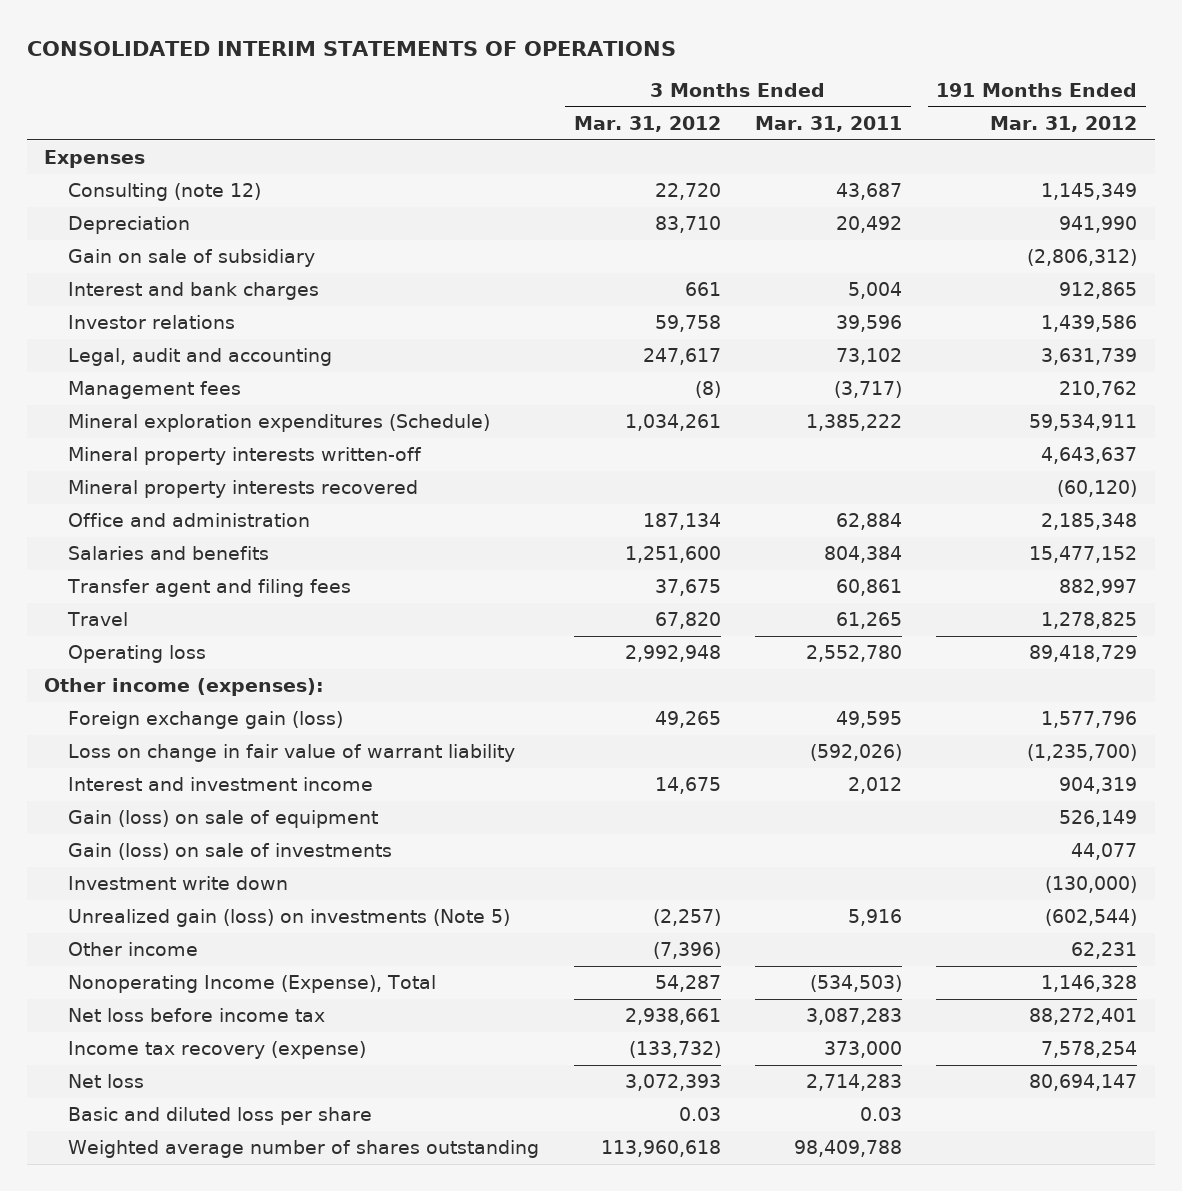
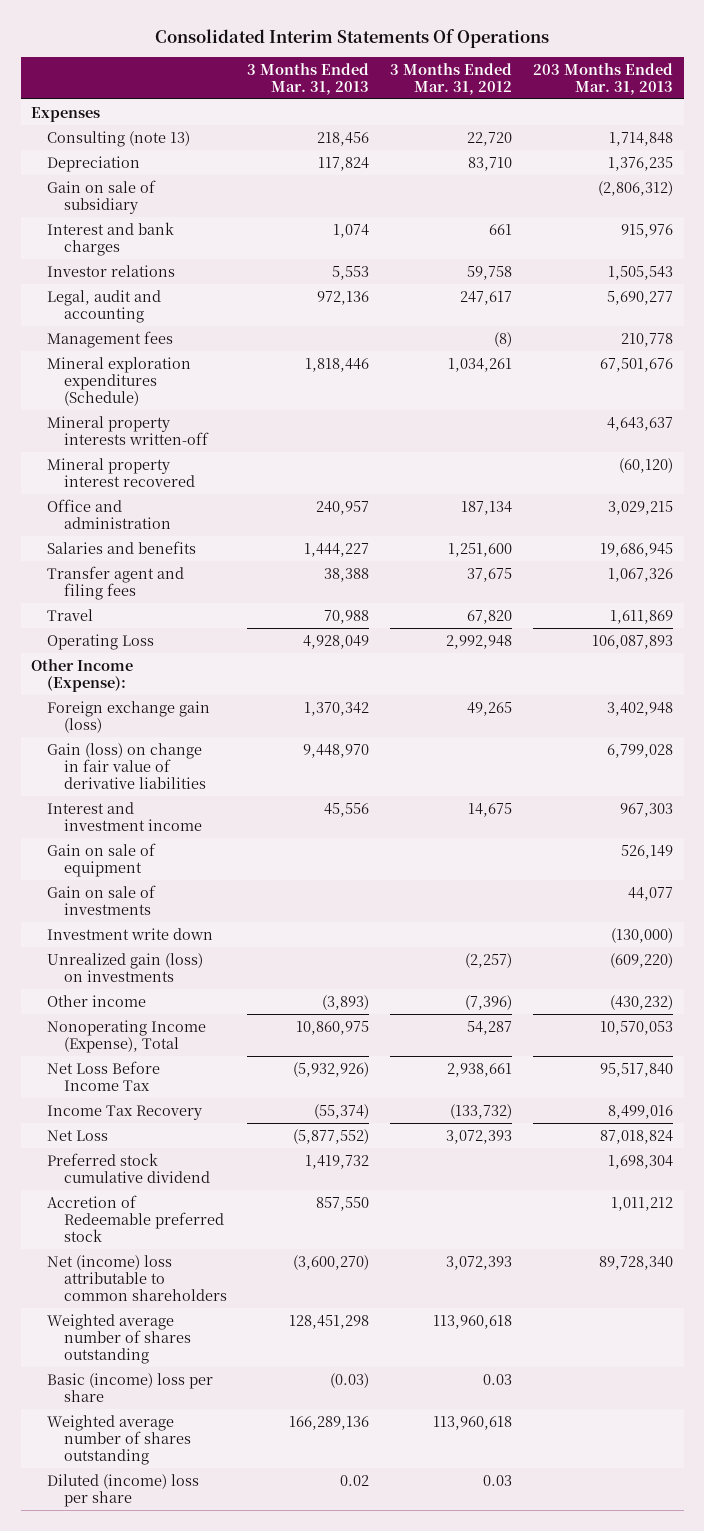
- CONSOLIDATED INTERIM STATEMENTS OF OPERATIONS
+ Consolidated Interim Statements Of Operations
- | 3 Months Ended Mar. 31, 2012 | 3 Months Ended Mar. 31, 2011 | 191 Months Ended Mar. 31, 2012
+ | 3 Months Ended Mar. 31, 2013 | 3 Months Ended Mar. 31, 2012 | 203 Months Ended Mar. 31, 2013
- Consulting (note 12) | 22,720 | 43,687 | 1,145,349
+ Consulting (note 13) | 218,456 | 22,720 | 1,714,848
- Mineral property interests recovered | | | (60,120)
+ Mineral property interest recovered | | | (60,120)
- Operating loss | 2,992,948 | 2,552,780 | 89,418,729
- Other income (expenses):
+ Operating Loss | 4,928,049 | 2,992,948 | 106,087,893
+ Other Income (Expense):
- Loss on change in fair value of warrant liability | | (592,026) | (1,235,700)
+ Gain (loss) on change in fair value of derivative liabilities | 9,448,970 | | 6,799,028
- Gain (loss) on sale of equipment | | | 526,149
- Gain (loss) on sale of investments | | | 44,077
+ Gain on sale of equipment | | | 526,149
+ Gain on sale of investments | | | 44,077
- Unrealized gain (loss) on investments (Note 5) | (2,257) | 5,916 | (602,544)
+ Unrealized gain (loss) on investments | | (2,257) | (609,220)
- Net loss before income tax | 2,938,661 | 3,087,283 | 88,272,401
- Income tax recovery (expense) | (133,732) | 373,000 | 7,578,254
- Net loss | 3,072,393 | 2,714,283 | 80,694,147
- Basic and diluted loss per share | 0.03 | 0.03 |
+ Net Loss Before Income Tax | (5,932,926) | 2,938,661 | 95,517,840
+ Income Tax Recovery | (55,374) | (133,732) | 8,499,016
+ Net Loss | (5,877,552) | 3,072,393 | 87,018,824
+ Preferred stock cumulative dividend | 1,419,732 | | 1,698,304
+ Accretion of Redeemable preferred stock | 857,550 | | 1,011,212
+ Net (income) loss attributable to common shareholders | (3,600,270) | 3,072,393 | 89,728,340
+ Basic (income) loss per share | (0.03) | 0.03 |
+ Weighted average number of shares outstanding | 166,289,136 | 113,960,618 |
+ Diluted (income) loss per share | 0.02 | 0.03 |

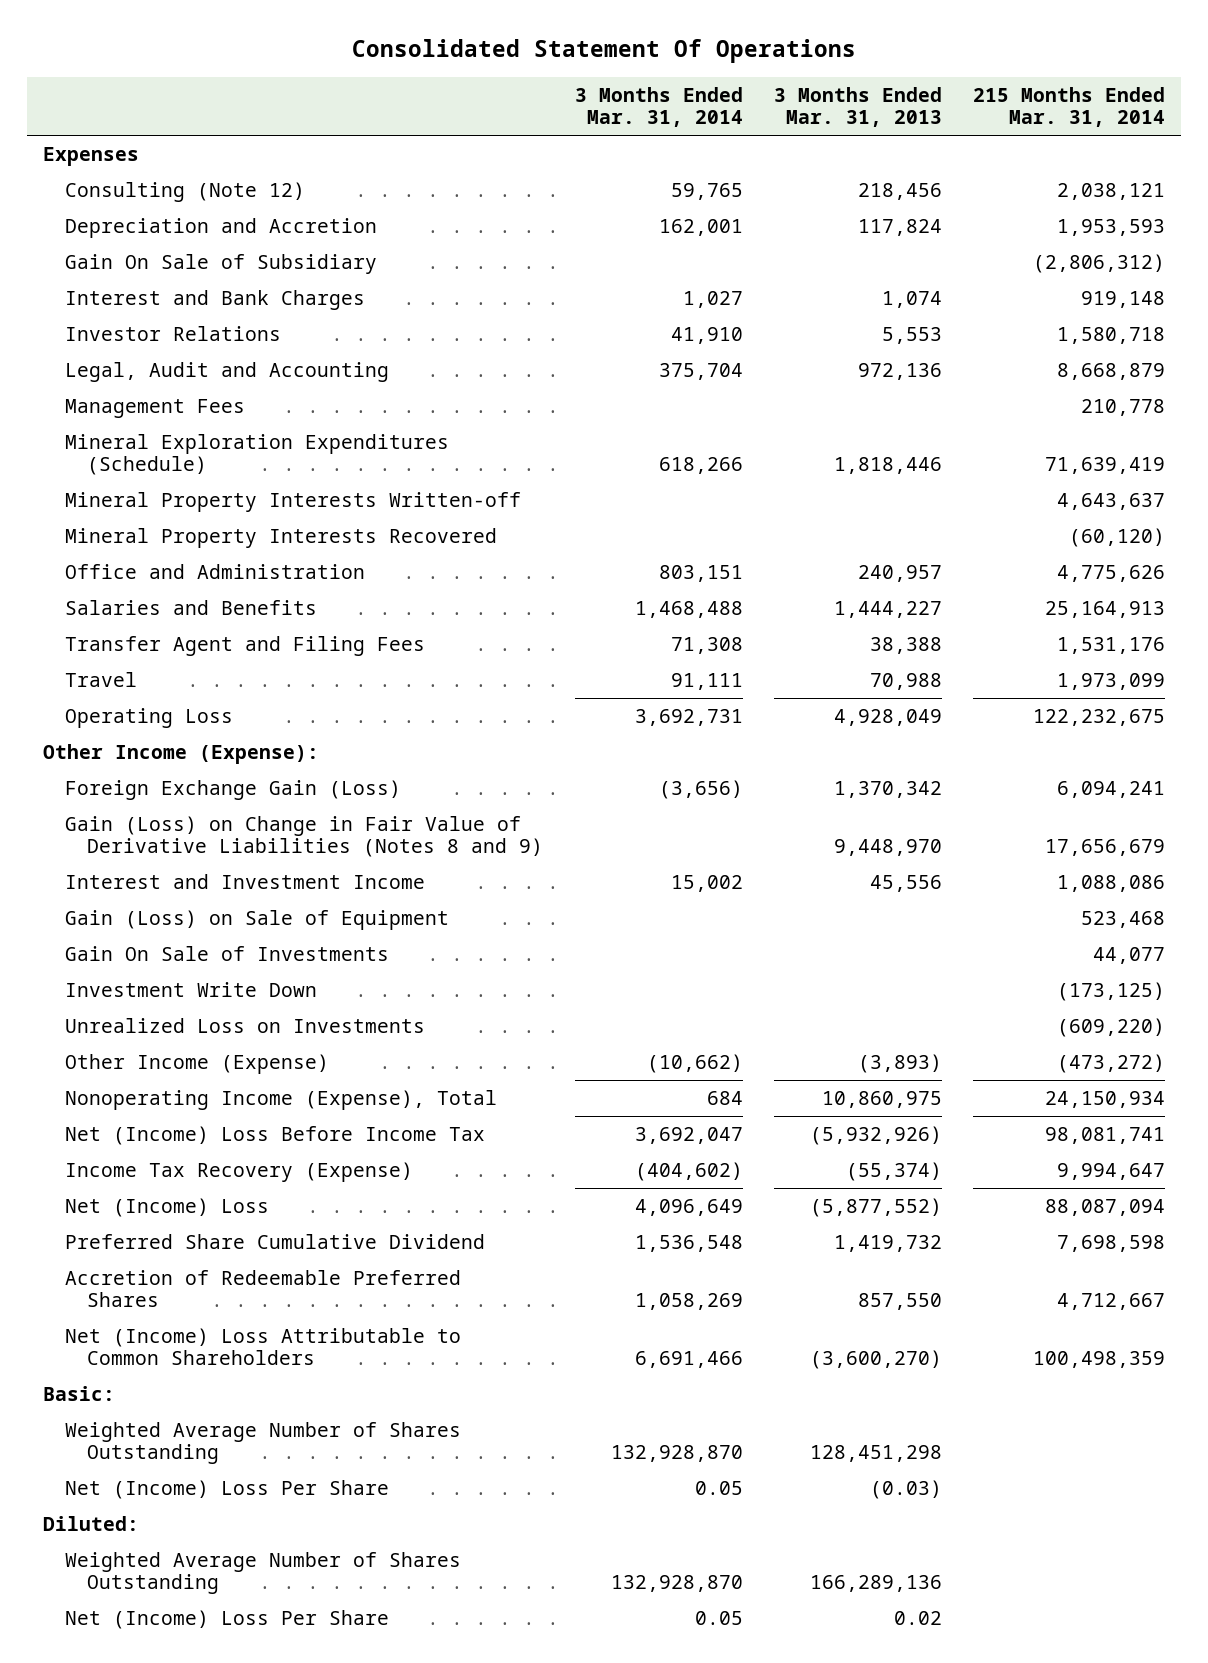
- Consolidated Interim Statements Of Operations
+ Consolidated Statement Of Operations
- | 3 Months Ended Mar. 31, 2013 | 3 Months Ended Mar. 31, 2012 | 203 Months Ended Mar. 31, 2013
+ | 3 Months Ended Mar. 31, 2014 | 3 Months Ended Mar. 31, 2013 | 215 Months Ended Mar. 31, 2014
- Consulting (note 13) | 218,456 | 22,720 | 1,714,848
- Depreciation | 117,824 | 83,710 | 1,376,235
- Gain on sale of subsidiary | | | (2,806,312)
- Interest and bank charges | 1,074 | 661 | 915,976
- Investor relations | 5,553 | 59,758 | 1,505,543
- Legal, audit and accounting | 972,136 | 247,617 | 5,690,277
- Management fees | | (8) | 210,778
- Mineral exploration expenditures (Schedule) | 1,818,446 | 1,034,261 | 67,501,676
- Mineral property interests written-off | | | 4,643,637
- Mineral property interest recovered | | | (60,120)
- Office and administration | 240,957 | 187,134 | 3,029,215
- Salaries and benefits | 1,444,227 | 1,251,600 | 19,686,945
- Transfer agent and filing fees | 38,388 | 37,675 | 1,067,326
+ Consulting (Note 12) | 59,765 | 218,456 | 2,038,121
+ Depreciation and Accretion | 162,001 | 117,824 | 1,953,593
+ Gain On Sale of Subsidiary | | | (2,806,312)
+ Interest and Bank Charges | 1,027 | 1,074 | 919,148
+ Investor Relations | 41,910 | 5,553 | 1,580,718
+ Legal, Audit and Accounting | 375,704 | 972,136 | 8,668,879
+ Management Fees | | | 210,778
+ Mineral Exploration Expenditures (Schedule) | 618,266 | 1,818,446 | 71,639,419
+ Mineral Property Interests Written-off | | | 4,643,637
+ Mineral Property Interests Recovered | | | (60,120)
+ Office and Administration | 803,151 | 240,957 | 4,775,626
+ Salaries and Benefits | 1,468,488 | 1,444,227 | 25,164,913
+ Transfer Agent and Filing Fees | 71,308 | 38,388 | 1,531,176
- Foreign exchange gain (loss) | 1,370,342 | 49,265 | 3,402,948
- Gain (loss) on change in fair value of derivative liabilities | 9,448,970 | | 6,799,028
- Interest and investment income | 45,556 | 14,675 | 967,303
- Gain on sale of equipment | | | 526,149
- Gain on sale of investments | | | 44,077
- Investment write down | | | (130,000)
- Unrealized gain (loss) on investments | | (2,257) | (609,220)
- Other income | (3,893) | (7,396) | (430,232)
+ Foreign Exchange Gain (Loss) | (3,656) | 1,370,342 | 6,094,241
+ Gain (Loss) on Change in Fair Value of Derivative Liabilities (Notes 8 and 9) | | 9,448,970 | 17,656,679
+ Interest and Investment Income | 15,002 | 45,556 | 1,088,086
+ Gain (Loss) on Sale of Equipment | | | 523,468
+ Gain On Sale of Investments | | | 44,077
+ Investment Write Down | | | (173,125)
+ Unrealized Loss on Investments | | | (609,220)
+ Other Income (Expense) | (10,662) | (3,893) | (473,272)
- Net Loss Before Income Tax | (5,932,926) | 2,938,661 | 95,517,840
- Income Tax Recovery | (55,374) | (133,732) | 8,499,016
- Net Loss | (5,877,552) | 3,072,393 | 87,018,824
- Preferred stock cumulative dividend | 1,419,732 | | 1,698,304
- Accretion of Redeemable preferred stock | 857,550 | | 1,011,212
- Net (income) loss attributable to common shareholders | (3,600,270) | 3,072,393 | 89,728,340
- Weighted average number of shares outstanding | 128,451,298 | 113,960,618 |
- Basic (income) loss per share | (0.03) | 0.03 |
- Weighted average number of shares outstanding | 166,289,136 | 113,960,618 |
- Diluted (income) loss per share | 0.02 | 0.03 |
+ Net (Income) Loss Before Income Tax | 3,692,047 | (5,932,926) | 98,081,741
+ Income Tax Recovery (Expense) | (404,602) | (55,374) | 9,994,647
+ Net (Income) Loss | 4,096,649 | (5,877,552) | 88,087,094
+ Preferred Share Cumulative Dividend | 1,536,548 | 1,419,732 | 7,698,598
+ Accretion of Redeemable Preferred Shares | 1,058,269 | 857,550 | 4,712,667
+ Net (Income) Loss Attributable to Common Shareholders | 6,691,466 | (3,600,270) | 100,498,359
+ Basic:
+ Weighted Average Number of Shares Outstanding | 132,928,870 | 128,451,298 |
+ Net (Income) Loss Per Share | 0.05 | (0.03) |
+ Diluted:
+ Weighted Average Number of Shares Outstanding | 132,928,870 | 166,289,136 |
+ Net (Income) Loss Per Share | 0.05 | 0.02 |

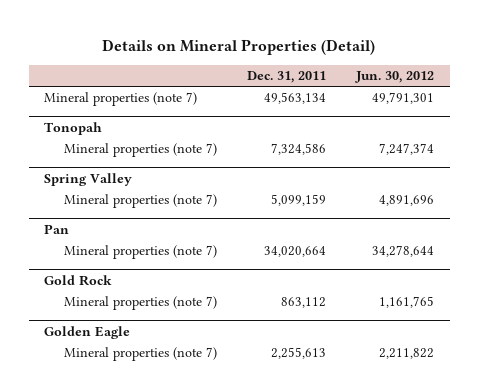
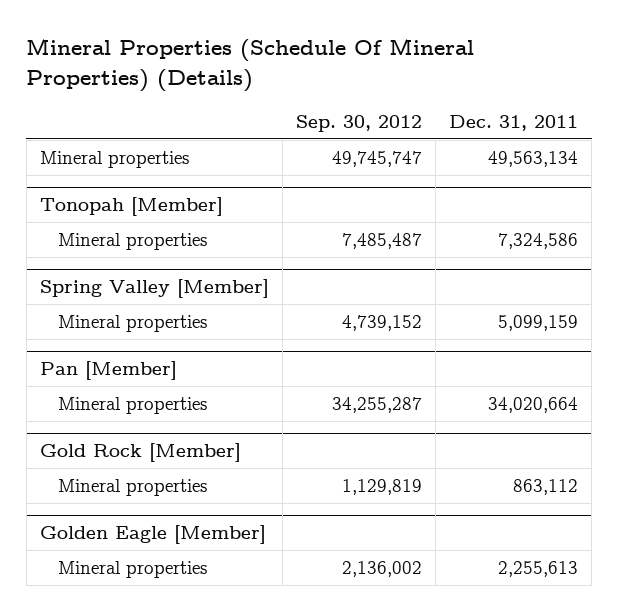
- Details on Mineral Properties (Detail)
+ Mineral Properties (Schedule Of Mineral Properties) (Details)
- | Dec. 31, 2011 | Jun. 30, 2012
+ | Sep. 30, 2012 | Dec. 31, 2011
- Mineral properties (note 7) | 49,563,134 | 49,791,301
- Tonopah
- Mineral properties (note 7) | 7,324,586 | 7,247,374
- Spring Valley
- Mineral properties (note 7) | 5,099,159 | 4,891,696
- Pan
- Mineral properties (note 7) | 34,020,664 | 34,278,644
- Gold Rock
- Mineral properties (note 7) | 863,112 | 1,161,765
- Golden Eagle
- Mineral properties (note 7) | 2,255,613 | 2,211,822
+ Mineral properties | 49,745,747 | 49,563,134
+ Tonopah [Member]
+ Mineral properties | 7,485,487 | 7,324,586
+ Spring Valley [Member]
+ Mineral properties | 4,739,152 | 5,099,159
+ Pan [Member]
+ Mineral properties | 34,255,287 | 34,020,664
+ Gold Rock [Member]
+ Mineral properties | 1,129,819 | 863,112
+ Golden Eagle [Member]
+ Mineral properties | 2,136,002 | 2,255,613

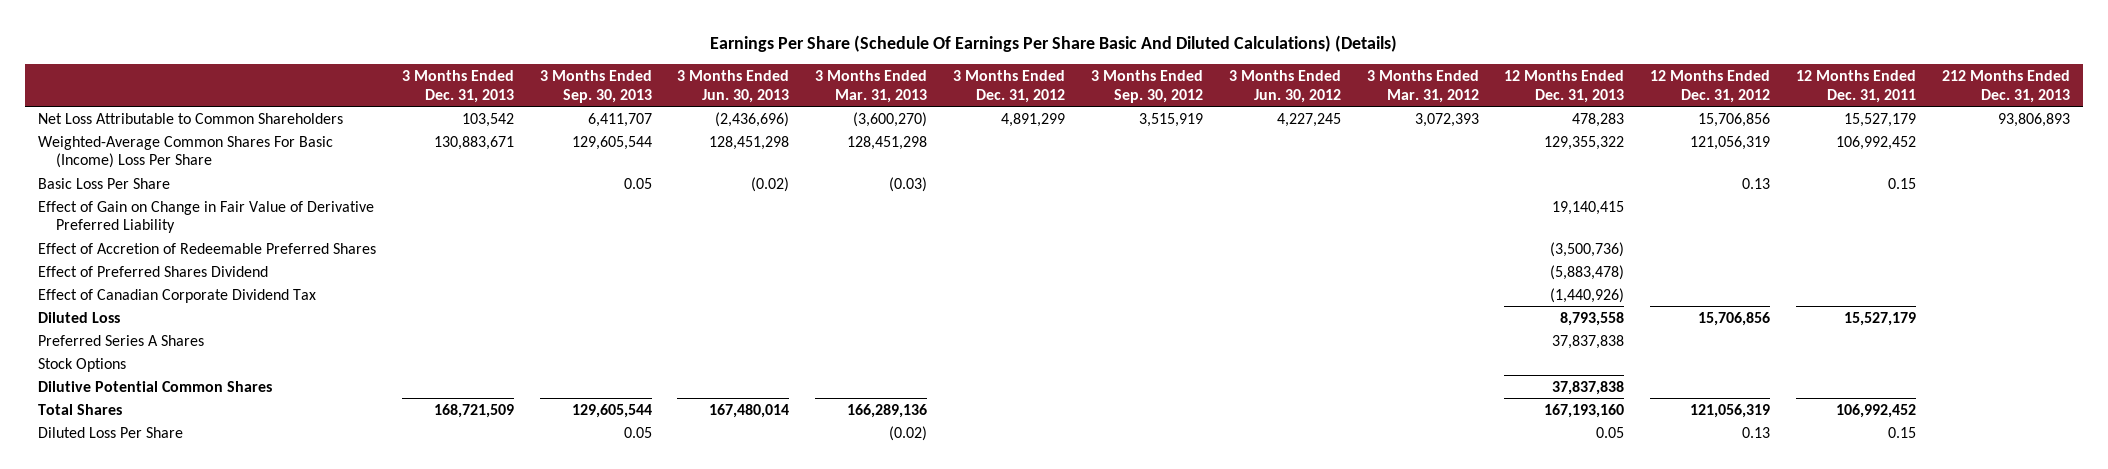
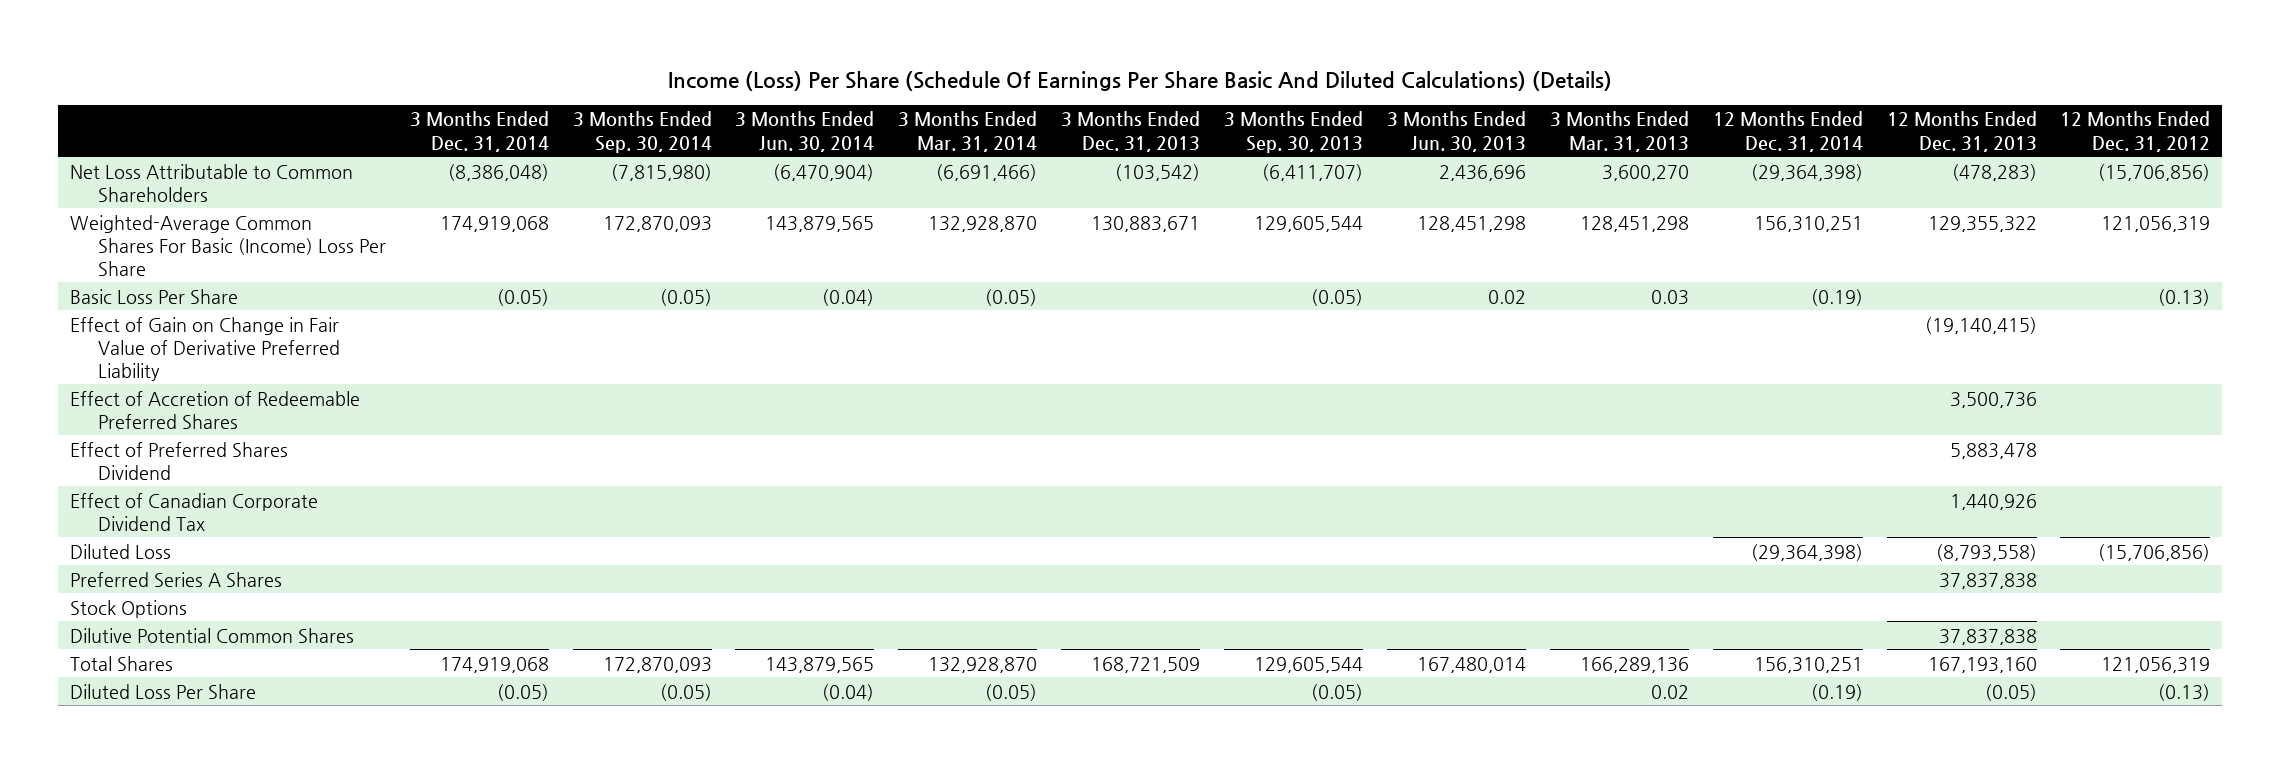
- Earnings Per Share (Schedule Of Earnings Per Share Basic And Diluted Calculations) (Details)
+ Income (Loss) Per Share (Schedule Of Earnings Per Share Basic And Diluted Calculations) (Details)
- | 3 Months Ended Dec. 31, 2013 | 3 Months Ended Sep. 30, 2013 | 3 Months Ended Jun. 30, 2013 | 3 Months Ended Mar. 31, 2013 | 3 Months Ended Dec. 31, 2012 | 3 Months Ended Sep. 30, 2012 | 3 Months Ended Jun. 30, 2012 | 3 Months Ended Mar. 31, 2012 | 12 Months Ended Dec. 31, 2013 | 12 Months Ended Dec. 31, 2012 | 12 Months Ended Dec. 31, 2011 | 212 Months Ended Dec. 31, 2013
+ | 3 Months Ended Dec. 31, 2014 | 3 Months Ended Sep. 30, 2014 | 3 Months Ended Jun. 30, 2014 | 3 Months Ended Mar. 31, 2014 | 3 Months Ended Dec. 31, 2013 | 3 Months Ended Sep. 30, 2013 | 3 Months Ended Jun. 30, 2013 | 3 Months Ended Mar. 31, 2013 | 12 Months Ended Dec. 31, 2014 | 12 Months Ended Dec. 31, 2013 | 12 Months Ended Dec. 31, 2012
- Net Loss Attributable to Common Shareholders | 103,542 | 6,411,707 | (2,436,696) | (3,600,270) | 4,891,299 | 3,515,919 | 4,227,245 | 3,072,393 | 478,283 | 15,706,856 | 15,527,179 | 93,806,893
+ Net Loss Attributable to Common Shareholders | (8,386,048) | (7,815,980) | (6,470,904) | (6,691,466) | (103,542) | (6,411,707) | 2,436,696 | 3,600,270 | (29,364,398) | (478,283) | (15,706,856)
- Basic Loss Per Share | | 0.05 | (0.02) | (0.03) | | | | | | 0.13 | 0.15 |
- Effect of Gain on Change in Fair Value of Derivative Preferred Liability | | | | | | | | | 19,140,415 | | |
- Effect of Accretion of Redeemable Preferred Shares | | | | | | | | | (3,500,736) | | |
- Effect of Preferred Shares Dividend | | | | | | | | | (5,883,478) | | |
- Effect of Canadian Corporate Dividend Tax | | | | | | | | | (1,440,926) | | |
- Diluted Loss | | | | | | | | | 8,793,558 | 15,706,856 | 15,527,179 |
+ Basic Loss Per Share | (0.05) | (0.05) | (0.04) | (0.05) | | (0.05) | 0.02 | 0.03 | (0.19) | | (0.13)
+ Effect of Gain on Change in Fair Value of Derivative Preferred Liability | | | | | | | | | | (19,140,415) |
+ Effect of Accretion of Redeemable Preferred Shares | | | | | | | | | | 3,500,736 |
+ Effect of Preferred Shares Dividend | | | | | | | | | | 5,883,478 |
+ Effect of Canadian Corporate Dividend Tax | | | | | | | | | | 1,440,926 |
+ Diluted Loss | | | | | | | | | (29,364,398) | (8,793,558) | (15,706,856)
- Diluted Loss Per Share | | 0.05 | | (0.02) | | | | | 0.05 | 0.13 | 0.15 |
+ Diluted Loss Per Share | (0.05) | (0.05) | (0.04) | (0.05) | | (0.05) | | 0.02 | (0.19) | (0.05) | (0.13)

